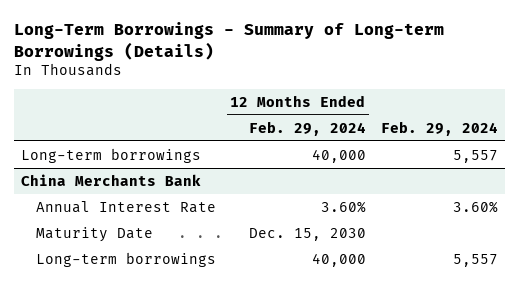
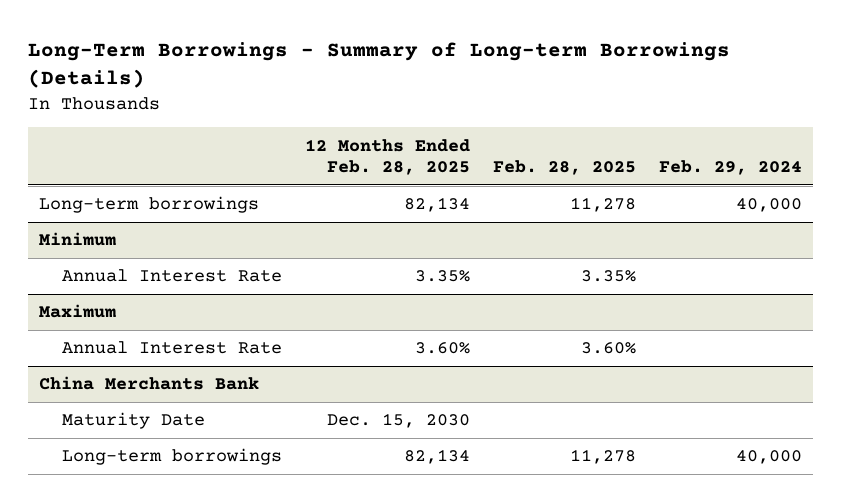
- | 12 Months Ended Feb. 29, 2024 | Feb. 29, 2024
+ | 12 Months Ended Feb. 28, 2025 | Feb. 28, 2025 | Feb. 29, 2024
- Long-term borrowings | 40,000 | 5,557
+ Long-term borrowings | 82,134 | 11,278 | 40,000
+ Minimum
+ Annual Interest Rate | 3.35% | 3.35% |
+ Maximum
+ Annual Interest Rate | 3.60% | 3.60% |
@ China Merchants Bank
- Annual Interest Rate | 3.60% | 3.60%
- Long-term borrowings | 40,000 | 5,557
+ Long-term borrowings | 82,134 | 11,278 | 40,000

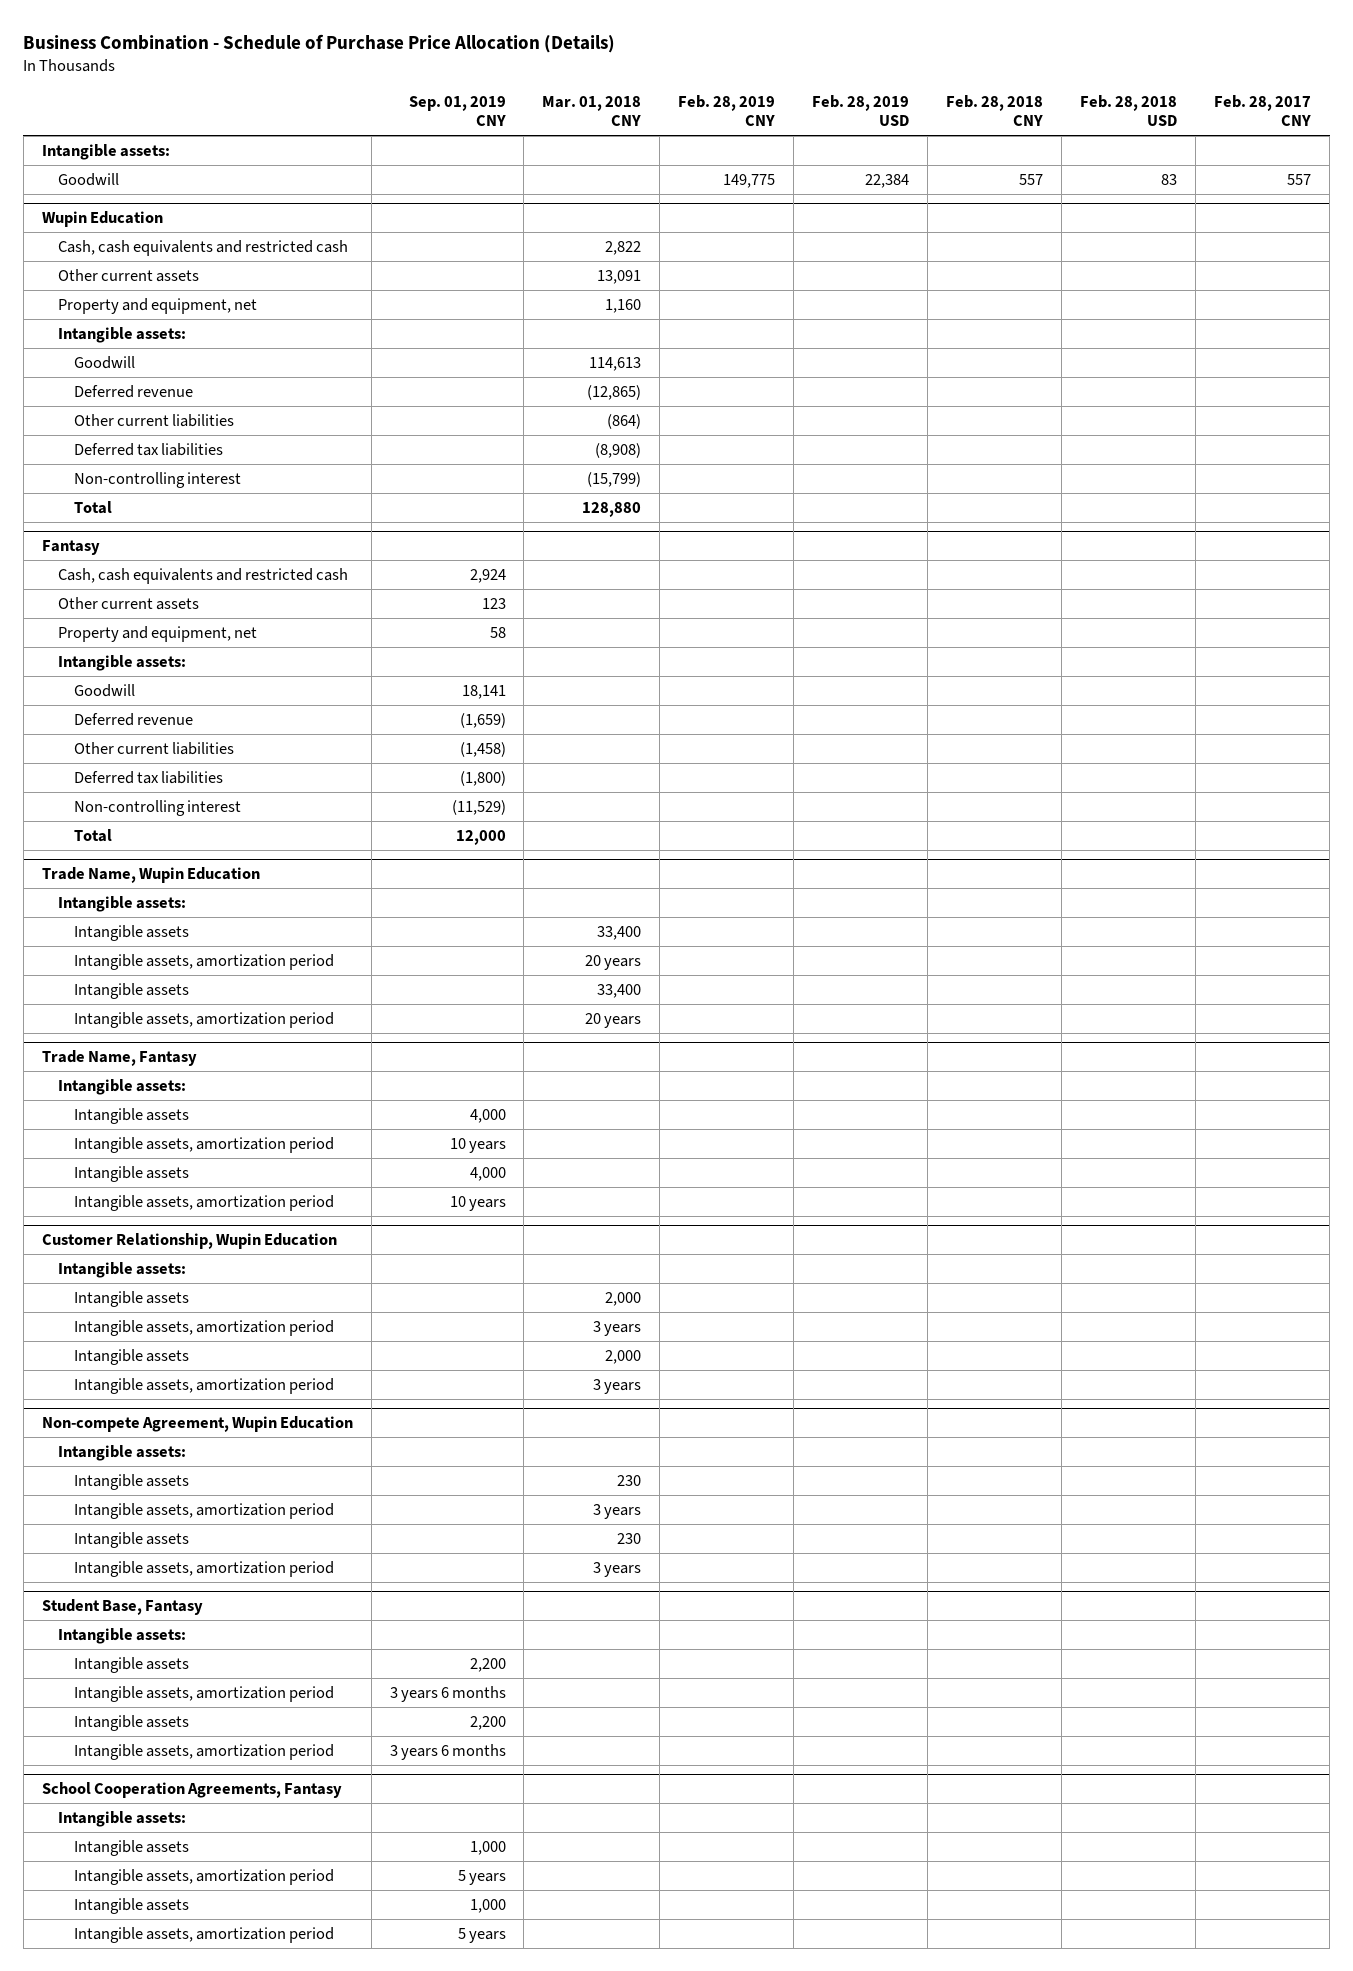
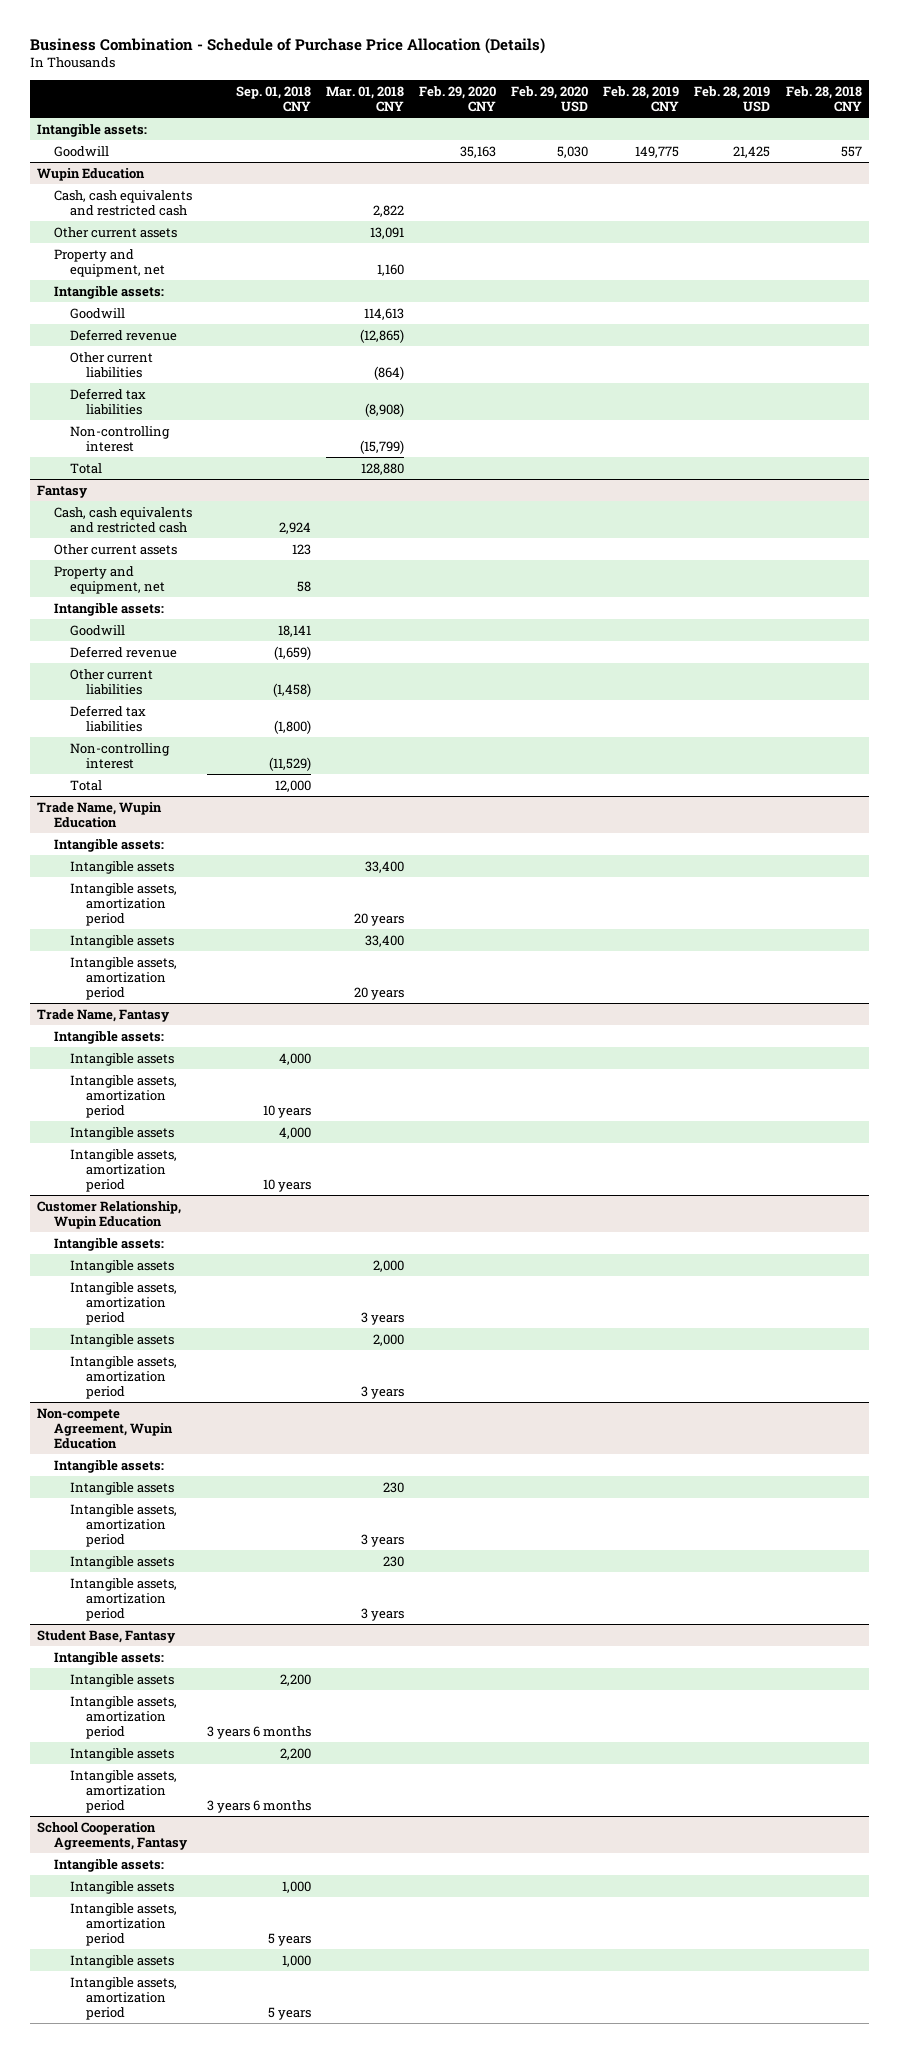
- | Sep. 01, 2019 CNY | Mar. 01, 2018 CNY | Feb. 28, 2019 CNY | Feb. 28, 2019 USD | Feb. 28, 2018 CNY | Feb. 28, 2018 USD | Feb. 28, 2017 CNY
+ | Sep. 01, 2018 CNY | Mar. 01, 2018 CNY | Feb. 29, 2020 CNY | Feb. 29, 2020 USD | Feb. 28, 2019 CNY | Feb. 28, 2019 USD | Feb. 28, 2018 CNY
- Goodwill | | | 149,775 | 22,384 | 557 | 83 | 557
+ Goodwill | | | 35,163 | 5,030 | 149,775 | 21,425 | 557

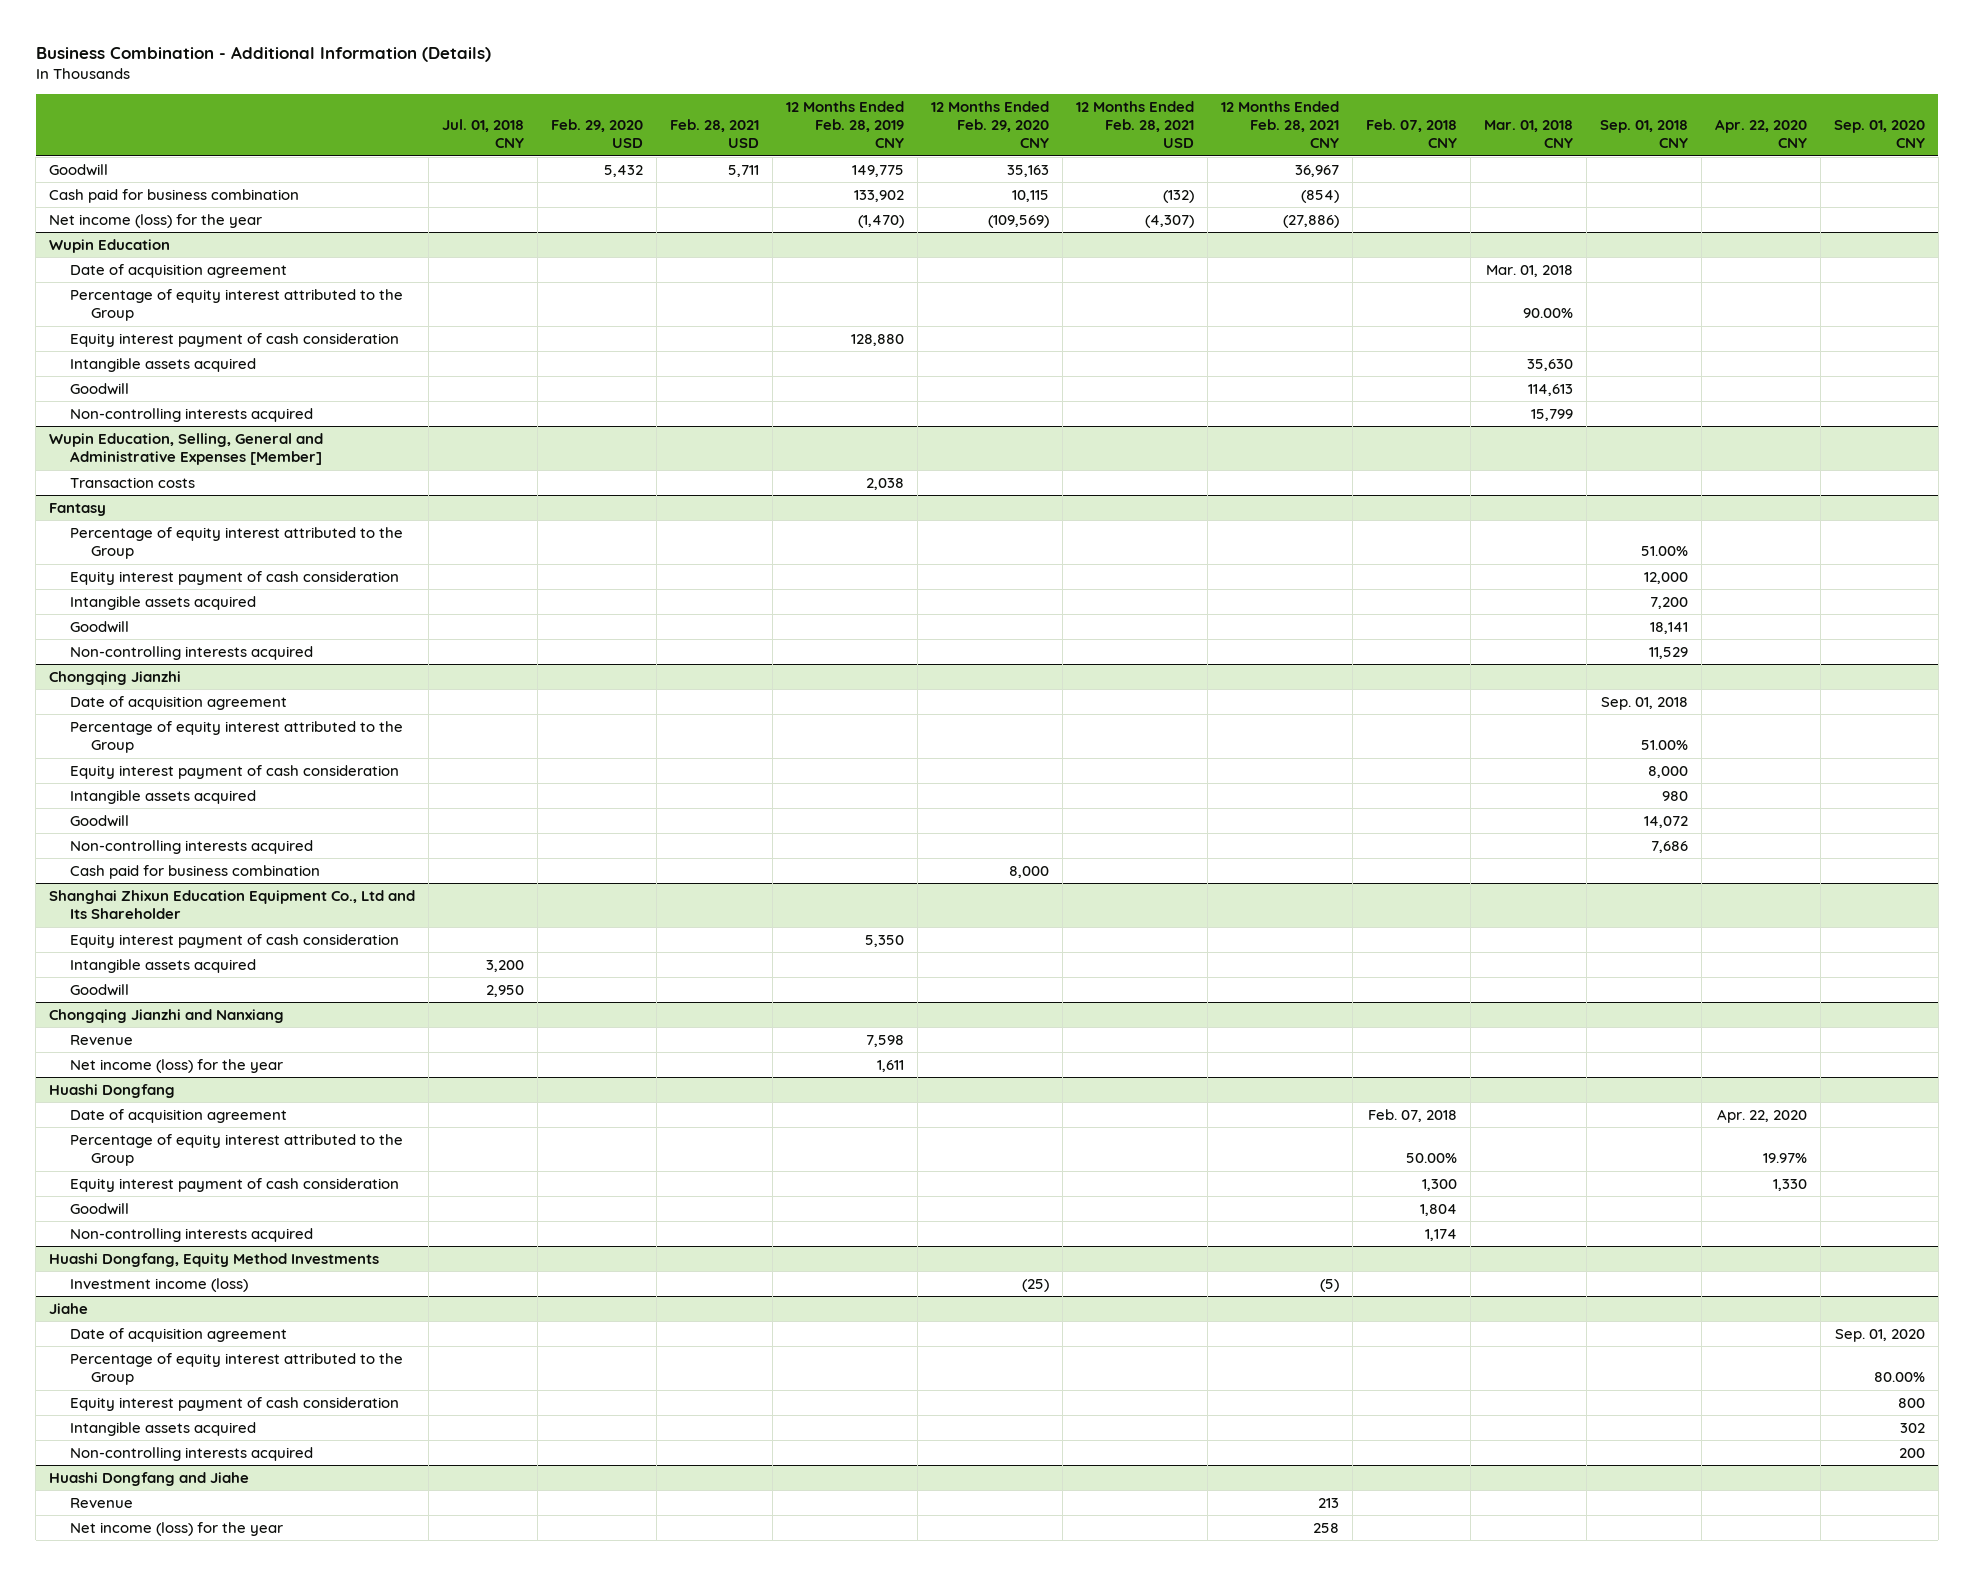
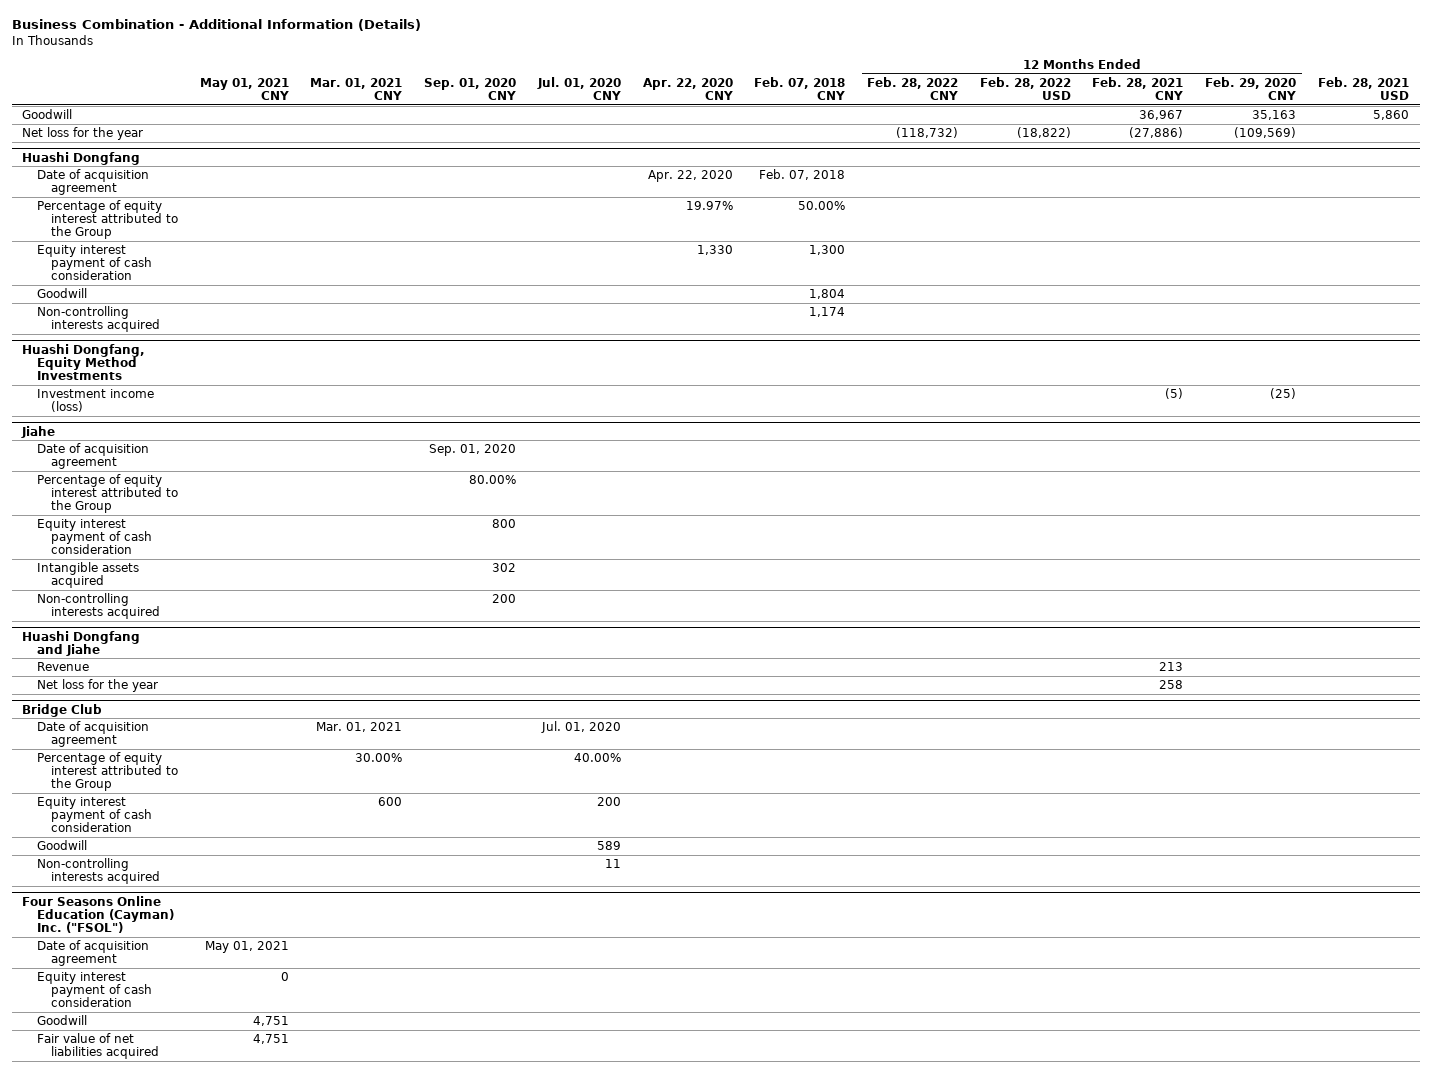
- | Jul. 01, 2018 CNY | Feb. 29, 2020 USD | Feb. 28, 2021 USD | 12 Months Ended Feb. 28, 2019 CNY | 12 Months Ended Feb. 29, 2020 CNY | 12 Months Ended Feb. 28, 2021 USD | 12 Months Ended Feb. 28, 2021 CNY | Feb. 07, 2018 CNY | Mar. 01, 2018 CNY | Sep. 01, 2018 CNY | Apr. 22, 2020 CNY | Sep. 01, 2020 CNY
+ | May 01, 2021 CNY | Mar. 01, 2021 CNY | Sep. 01, 2020 CNY | Jul. 01, 2020 CNY | Apr. 22, 2020 CNY | Feb. 07, 2018 CNY | 12 Months Ended Feb. 28, 2022 CNY | 12 Months Ended Feb. 28, 2022 USD | 12 Months Ended Feb. 28, 2021 CNY | 12 Months Ended Feb. 29, 2020 CNY | Feb. 28, 2021 USD
- Goodwill | | 5,432 | 5,711 | 149,775 | 35,163 | | 36,967 | | | | |
- Cash paid for business combination | | | | 133,902 | 10,115 | (132) | (854) | | | | |
- Net income (loss) for the year | | | | (1,470) | (109,569) | (4,307) | (27,886) | | | | |
- Wupin Education
- Date of acquisition agreement | | | | | | | | | Mar. 01, 2018 | | |
- Percentage of equity interest attributed to the Group | | | | | | | | | 90.00% | | |
- Equity interest payment of cash consideration | | | | 128,880 | | | | | | | |
- Intangible assets acquired | | | | | | | | | 35,630 | | |
- Goodwill | | | | | | | | | 114,613 | | |
- Non-controlling interests acquired | | | | | | | | | 15,799 | | |
- Wupin Education, Selling, General and Administrative Expenses [Member]
- Transaction costs | | | | 2,038 | | | | | | | |
- Fantasy
- Percentage of equity interest attributed to the Group | | | | | | | | | | 51.00% | |
- Equity interest payment of cash consideration | | | | | | | | | | 12,000 | |
- Intangible assets acquired | | | | | | | | | | 7,200 | |
- Goodwill | | | | | | | | | | 18,141 | |
- Non-controlling interests acquired | | | | | | | | | | 11,529 | |
- Chongqing Jianzhi
- Date of acquisition agreement | | | | | | | | | | Sep. 01, 2018 | |
- Percentage of equity interest attributed to the Group | | | | | | | | | | 51.00% | |
- Equity interest payment of cash consideration | | | | | | | | | | 8,000 | |
- Intangible assets acquired | | | | | | | | | | 980 | |
- Goodwill | | | | | | | | | | 14,072 | |
- Non-controlling interests acquired | | | | | | | | | | 7,686 | |
- Cash paid for business combination | | | | | 8,000 | | | | | | |
- Shanghai Zhixun Education Equipment Co., Ltd and Its Shareholder
- Equity interest payment of cash consideration | | | | 5,350 | | | | | | | |
- Intangible assets acquired | 3,200 | | | | | | | | | | |
- Goodwill | 2,950 | | | | | | | | | | |
- Chongqing Jianzhi and Nanxiang
- Revenue | | | | 7,598 | | | | | | | |
- Net income (loss) for the year | | | | 1,611 | | | | | | | |
+ Goodwill | | | | | | | | | 36,967 | 35,163 | 5,860
+ Net loss for the year | | | | | | | (118,732) | (18,822) | (27,886) | (109,569) |
@ Huashi Dongfang and Jiahe
- Net income (loss) for the year | | | | | | | 258 | | | | |
+ Net loss for the year | | | | | | | | | 258 | |
+ Bridge Club
+ Date of acquisition agreement | | Mar. 01, 2021 | | Jul. 01, 2020 | | | | | | |
+ Percentage of equity interest attributed to the Group | | 30.00% | | 40.00% | | | | | | |
+ Equity interest payment of cash consideration | | 600 | | 200 | | | | | | |
+ Goodwill | | | | 589 | | | | | | |
+ Non-controlling interests acquired | | | | 11 | | | | | | |
+ Four Seasons Online Education (Cayman) Inc. ("FSOL")
+ Date of acquisition agreement | May 01, 2021 | | | | | | | | | |
+ Equity interest payment of cash consideration | 0 | | | | | | | | | |
+ Goodwill | 4,751 | | | | | | | | | |
+ Fair value of net liabilities acquired | 4,751 | | | | | | | | | |

